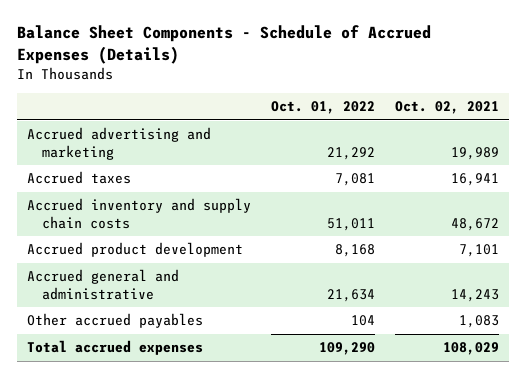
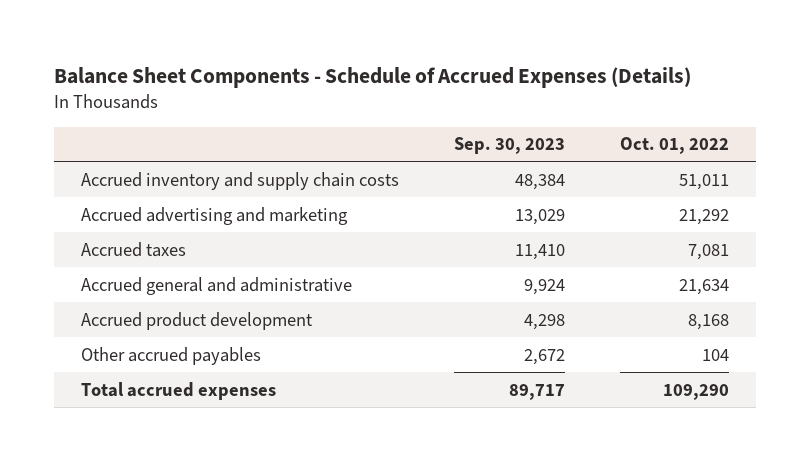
- | Oct. 01, 2022 | Oct. 02, 2021
+ | Sep. 30, 2023 | Oct. 01, 2022
moved up: Accrued inventory and supply chain costs | 48,384 | 51,011
moved down: Accrued product development | 4,298 | 8,168

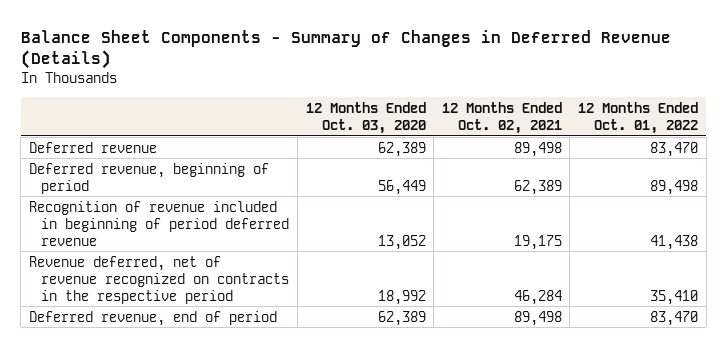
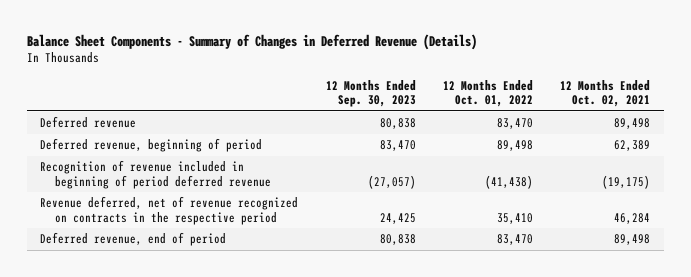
- | 12 Months Ended Oct. 03, 2020 | 12 Months Ended Oct. 02, 2021 | 12 Months Ended Oct. 01, 2022
+ | 12 Months Ended Sep. 30, 2023 | 12 Months Ended Oct. 01, 2022 | 12 Months Ended Oct. 02, 2021
- Recognition of revenue included in beginning of period deferred revenue | 13,052 | 19,175 | 41,438
+ Recognition of revenue included in beginning of period deferred revenue | (27,057) | (41,438) | (19,175)

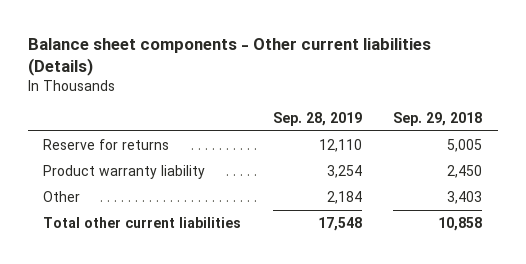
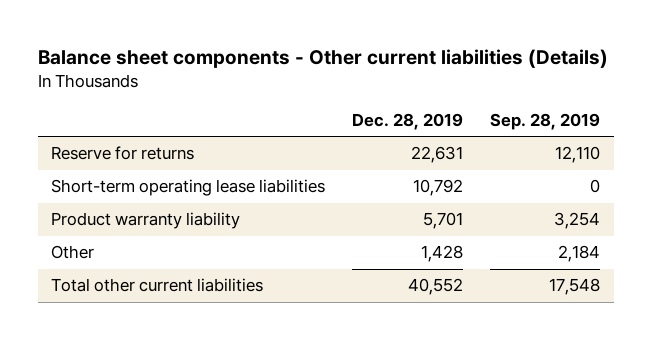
- | Sep. 28, 2019 | Sep. 29, 2018
+ | Dec. 28, 2019 | Sep. 28, 2019
+ Short-term operating lease liabilities | 10,792 | 0

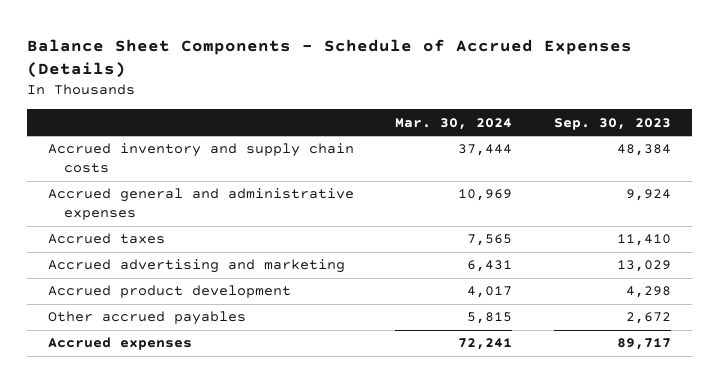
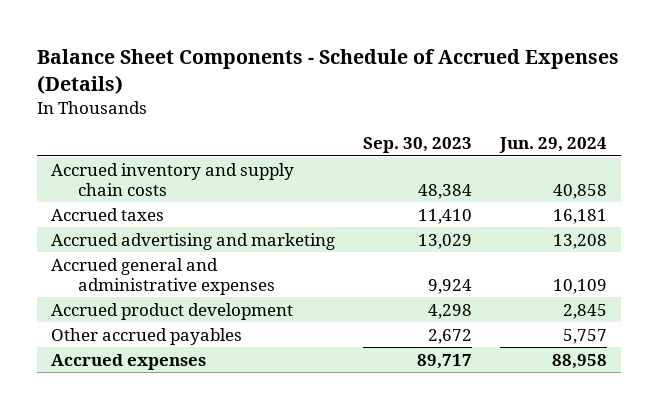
- | Mar. 30, 2024 | Sep. 30, 2023
+ | Sep. 30, 2023 | Jun. 29, 2024
moved down: Accrued general and administrative expenses | 9,924 | 10,109

